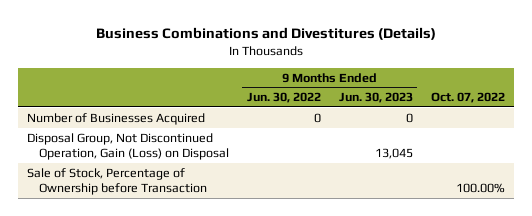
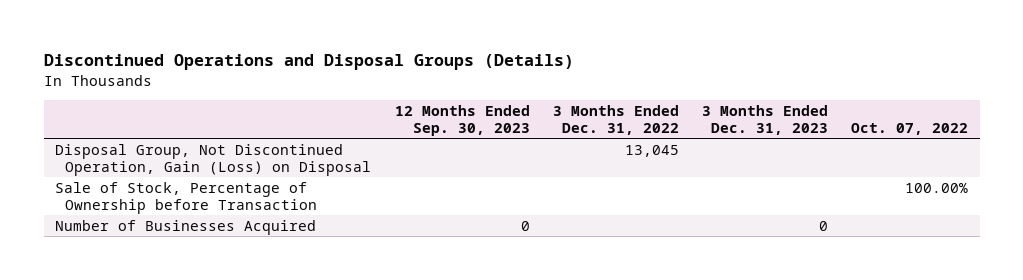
- Business Combinations and Divestitures (Details)
+ Discontinued Operations and Disposal Groups (Details)
- | 9 Months Ended Jun. 30, 2022 | 9 Months Ended Jun. 30, 2023 | Oct. 07, 2022
+ | 12 Months Ended Sep. 30, 2023 | 3 Months Ended Dec. 31, 2022 | 3 Months Ended Dec. 31, 2023 | Oct. 07, 2022
moved down: Number of Businesses Acquired | 0 | | 0 |

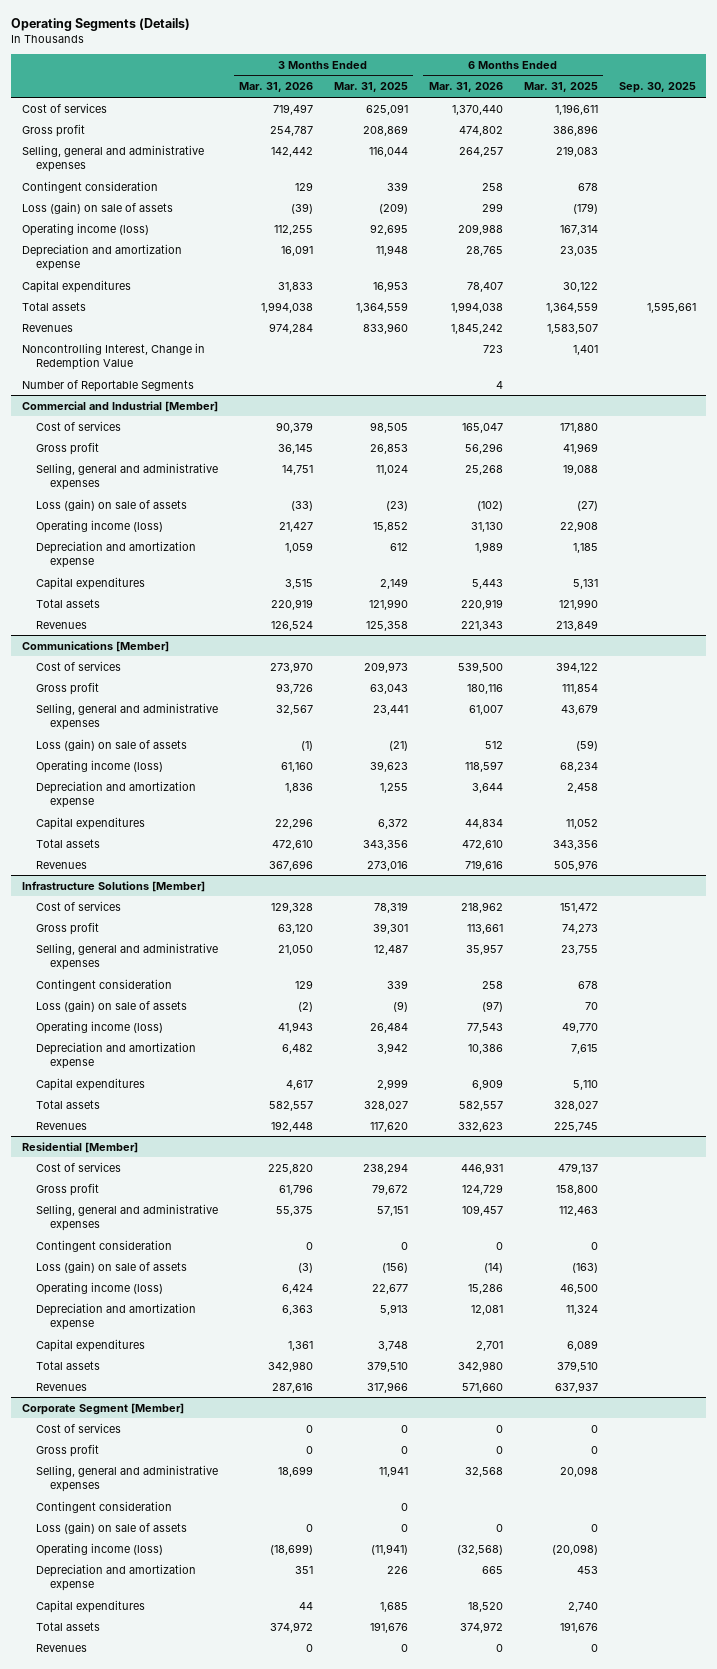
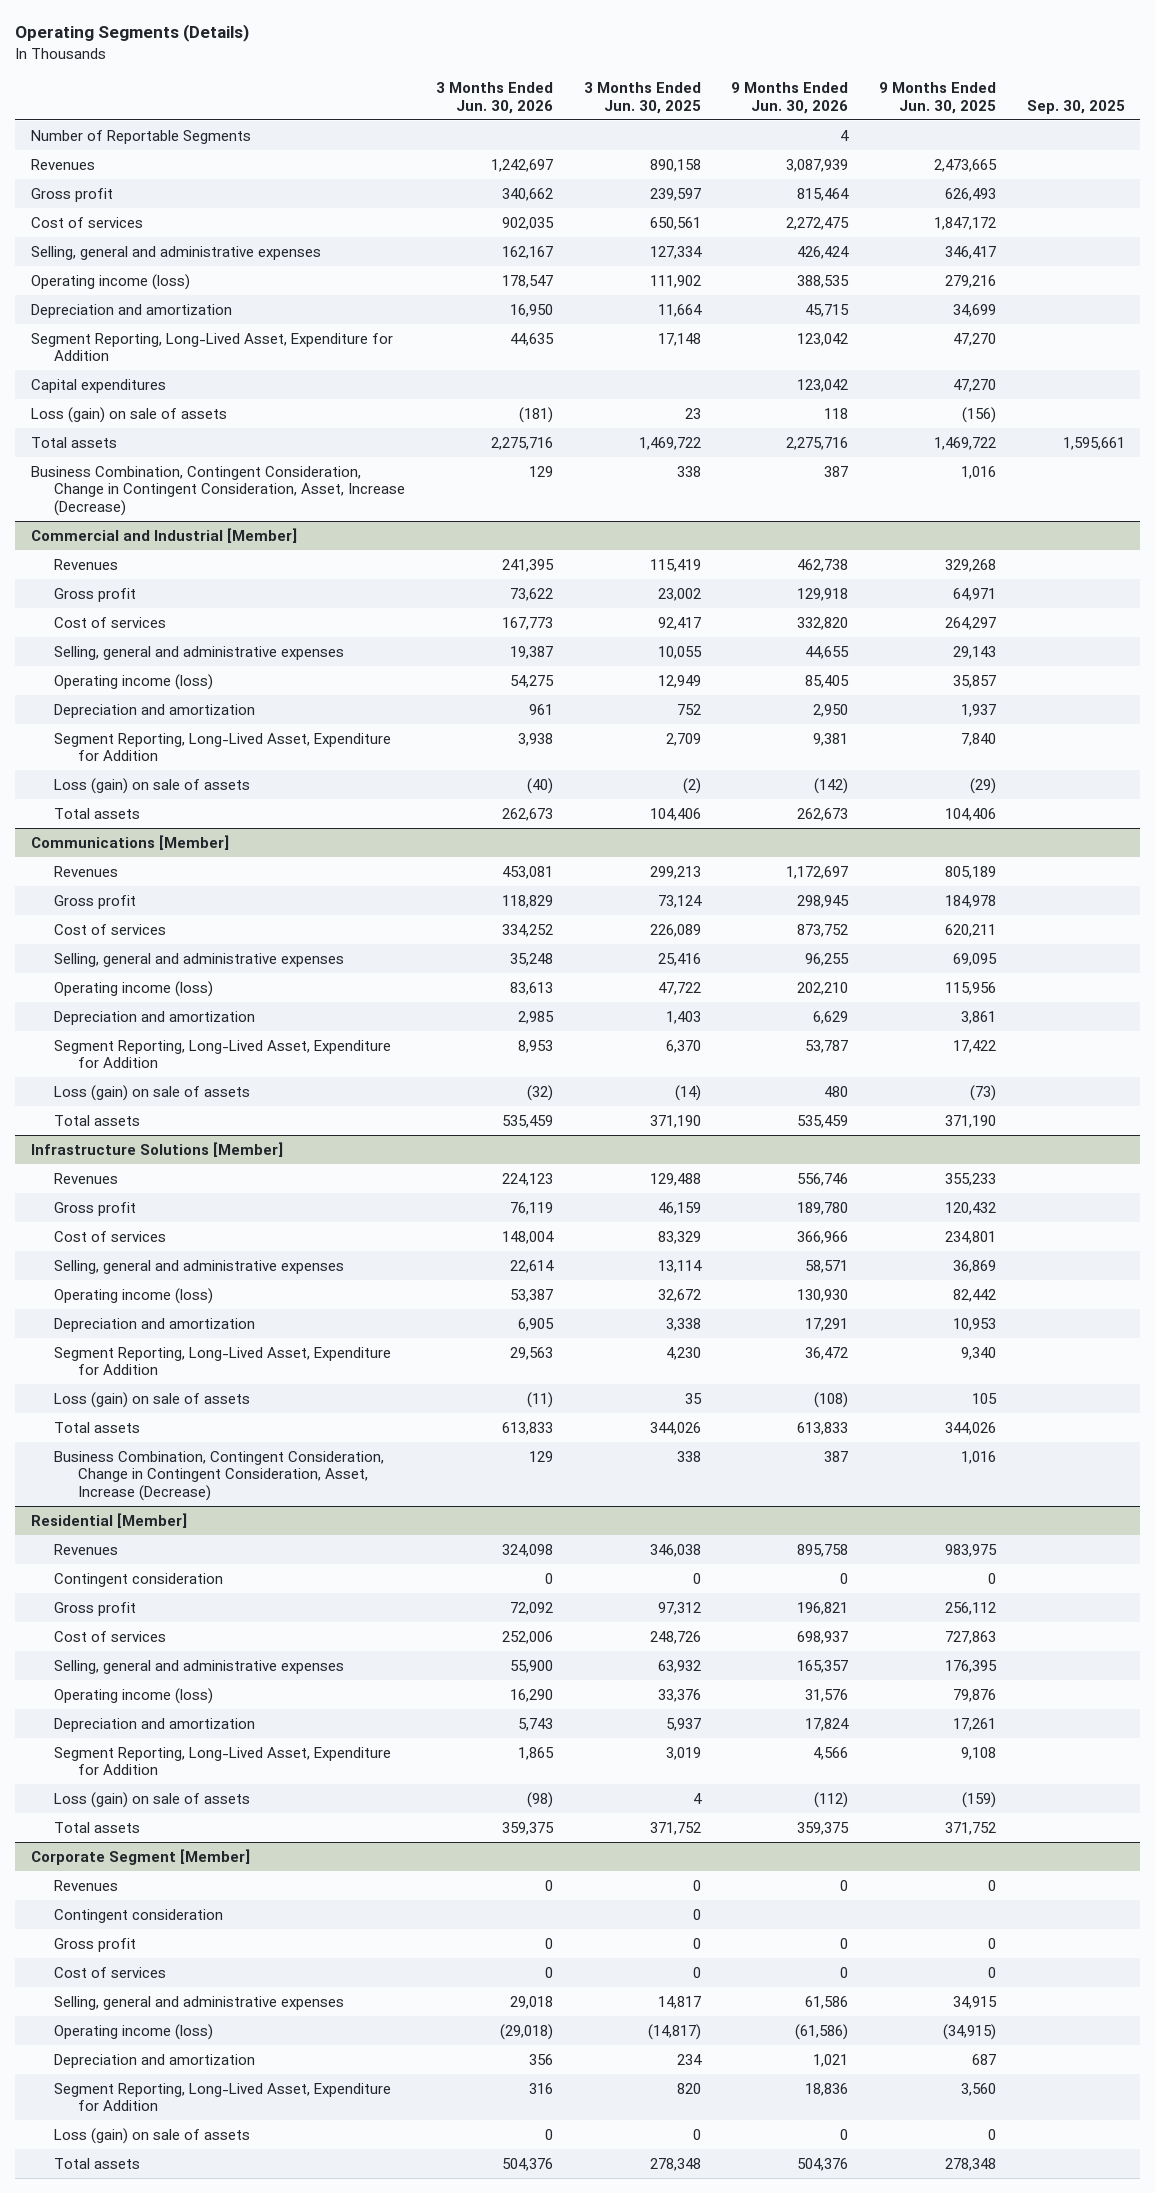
- | 3 Months Ended Mar. 31, 2026 | 3 Months Ended Mar. 31, 2025 | 6 Months Ended Mar. 31, 2026 | 6 Months Ended Mar. 31, 2025 | Sep. 30, 2025
+ | 3 Months Ended Jun. 30, 2026 | 3 Months Ended Jun. 30, 2025 | 9 Months Ended Jun. 30, 2026 | 9 Months Ended Jun. 30, 2025 | Sep. 30, 2025
moved up: Number of Reportable Segments | | | 4 | |
moved up: Revenues | 1,242,697 | 890,158 | 3,087,939 | 2,473,665 |
moved down: Cost of services | 902,035 | 650,561 | 2,272,475 | 1,847,172 |
- Contingent consideration | 129 | 339 | 258 | 678 |
- Depreciation and amortization expense | 16,091 | 11,948 | 28,765 | 23,035 |
+ Depreciation and amortization | 16,950 | 11,664 | 45,715 | 34,699 |
+ Segment Reporting, Long-Lived Asset, Expenditure for Addition | 44,635 | 17,148 | 123,042 | 47,270 |
moved down: Loss (gain) on sale of assets | (181) | 23 | 118 | (156) |
- Noncontrolling Interest, Change in Redemption Value | | | 723 | 1,401 |
+ Business Combination, Contingent Consideration, Change in Contingent Consideration, Asset, Increase (Decrease) | 129 | 338 | 387 | 1,016 |
@ Commercial and Industrial [Member]
moved up: Revenues | 241,395 | 115,419 | 462,738 | 329,268 |
moved down: Cost of services | 167,773 | 92,417 | 332,820 | 264,297 |
- Depreciation and amortization expense | 1,059 | 612 | 1,989 | 1,185 |
- Capital expenditures | 3,515 | 2,149 | 5,443 | 5,131 |
+ Depreciation and amortization | 961 | 752 | 2,950 | 1,937 |
+ Segment Reporting, Long-Lived Asset, Expenditure for Addition | 3,938 | 2,709 | 9,381 | 7,840 |
moved down: Loss (gain) on sale of assets | (40) | (2) | (142) | (29) |
@ Communications [Member]
moved up: Revenues | 453,081 | 299,213 | 1,172,697 | 805,189 |
moved down: Cost of services | 334,252 | 226,089 | 873,752 | 620,211 |
- Depreciation and amortization expense | 1,836 | 1,255 | 3,644 | 2,458 |
- Capital expenditures | 22,296 | 6,372 | 44,834 | 11,052 |
+ Depreciation and amortization | 2,985 | 1,403 | 6,629 | 3,861 |
+ Segment Reporting, Long-Lived Asset, Expenditure for Addition | 8,953 | 6,370 | 53,787 | 17,422 |
moved down: Loss (gain) on sale of assets | (32) | (14) | 480 | (73) |
@ Infrastructure Solutions [Member]
moved up: Revenues | 224,123 | 129,488 | 556,746 | 355,233 |
moved down: Cost of services | 148,004 | 83,329 | 366,966 | 234,801 |
- Contingent consideration | 129 | 339 | 258 | 678 |
- Depreciation and amortization expense | 6,482 | 3,942 | 10,386 | 7,615 |
- Capital expenditures | 4,617 | 2,999 | 6,909 | 5,110 |
+ Depreciation and amortization | 6,905 | 3,338 | 17,291 | 10,953 |
+ Segment Reporting, Long-Lived Asset, Expenditure for Addition | 29,563 | 4,230 | 36,472 | 9,340 |
moved down: Loss (gain) on sale of assets | (11) | 35 | (108) | 105 |
+ Business Combination, Contingent Consideration, Change in Contingent Consideration, Asset, Increase (Decrease) | 129 | 338 | 387 | 1,016 |
@ Residential [Member]
moved up: Revenues | 324,098 | 346,038 | 895,758 | 983,975 |
moved up: Contingent consideration | 0 | 0 | 0 | 0 |
moved down: Cost of services | 252,006 | 248,726 | 698,937 | 727,863 |
- Depreciation and amortization expense | 6,363 | 5,913 | 12,081 | 11,324 |
- Capital expenditures | 1,361 | 3,748 | 2,701 | 6,089 |
+ Depreciation and amortization | 5,743 | 5,937 | 17,824 | 17,261 |
+ Segment Reporting, Long-Lived Asset, Expenditure for Addition | 1,865 | 3,019 | 4,566 | 9,108 |
moved down: Loss (gain) on sale of assets | (98) | 4 | (112) | (159) |
@ Corporate Segment [Member]
moved up: Revenues | 0 | 0 | 0 | 0 |
moved up: Contingent consideration | | 0 | | |
moved down: Cost of services | 0 | 0 | 0 | 0 |
- Depreciation and amortization expense | 351 | 226 | 665 | 453 |
- Capital expenditures | 44 | 1,685 | 18,520 | 2,740 |
+ Depreciation and amortization | 356 | 234 | 1,021 | 687 |
+ Segment Reporting, Long-Lived Asset, Expenditure for Addition | 316 | 820 | 18,836 | 3,560 |
moved down: Loss (gain) on sale of assets | 0 | 0 | 0 | 0 |

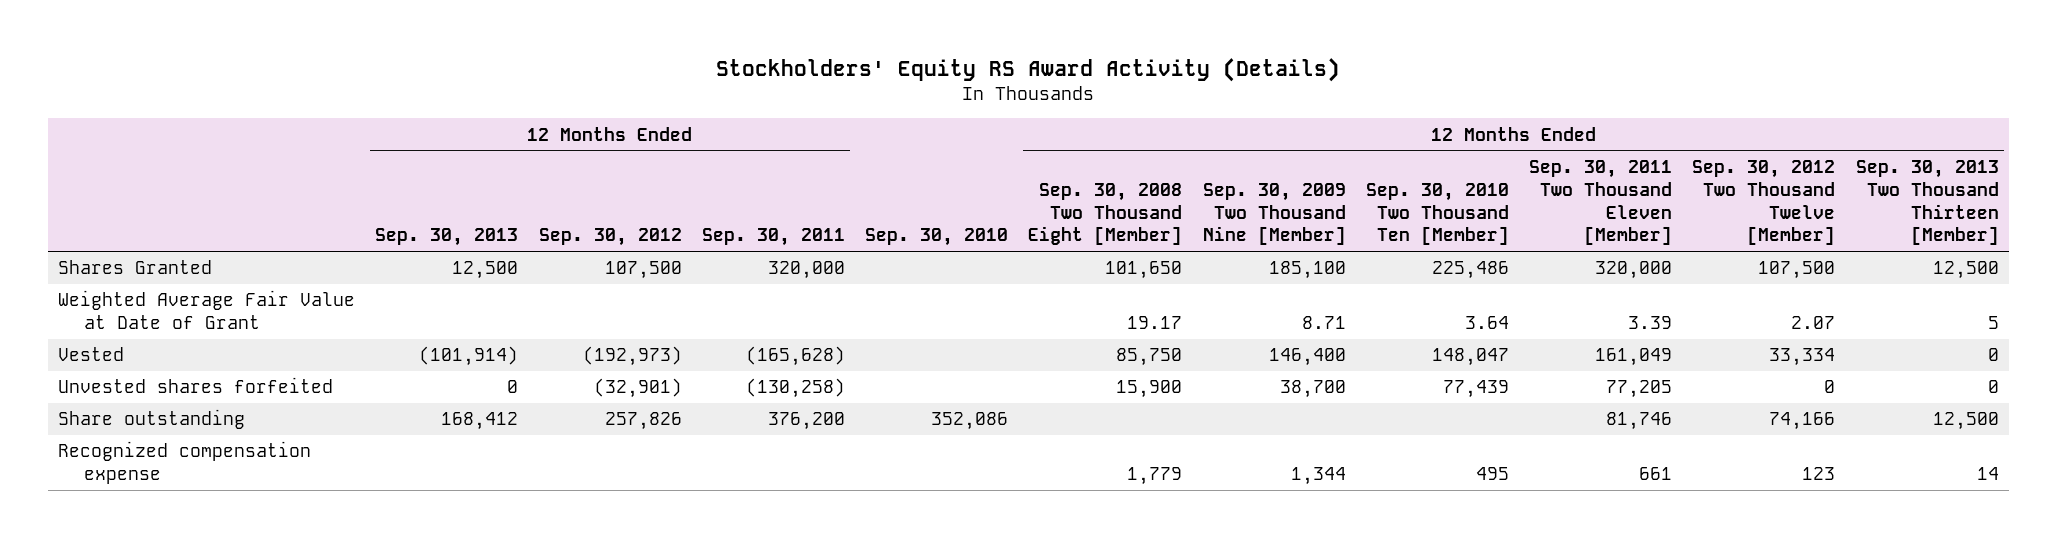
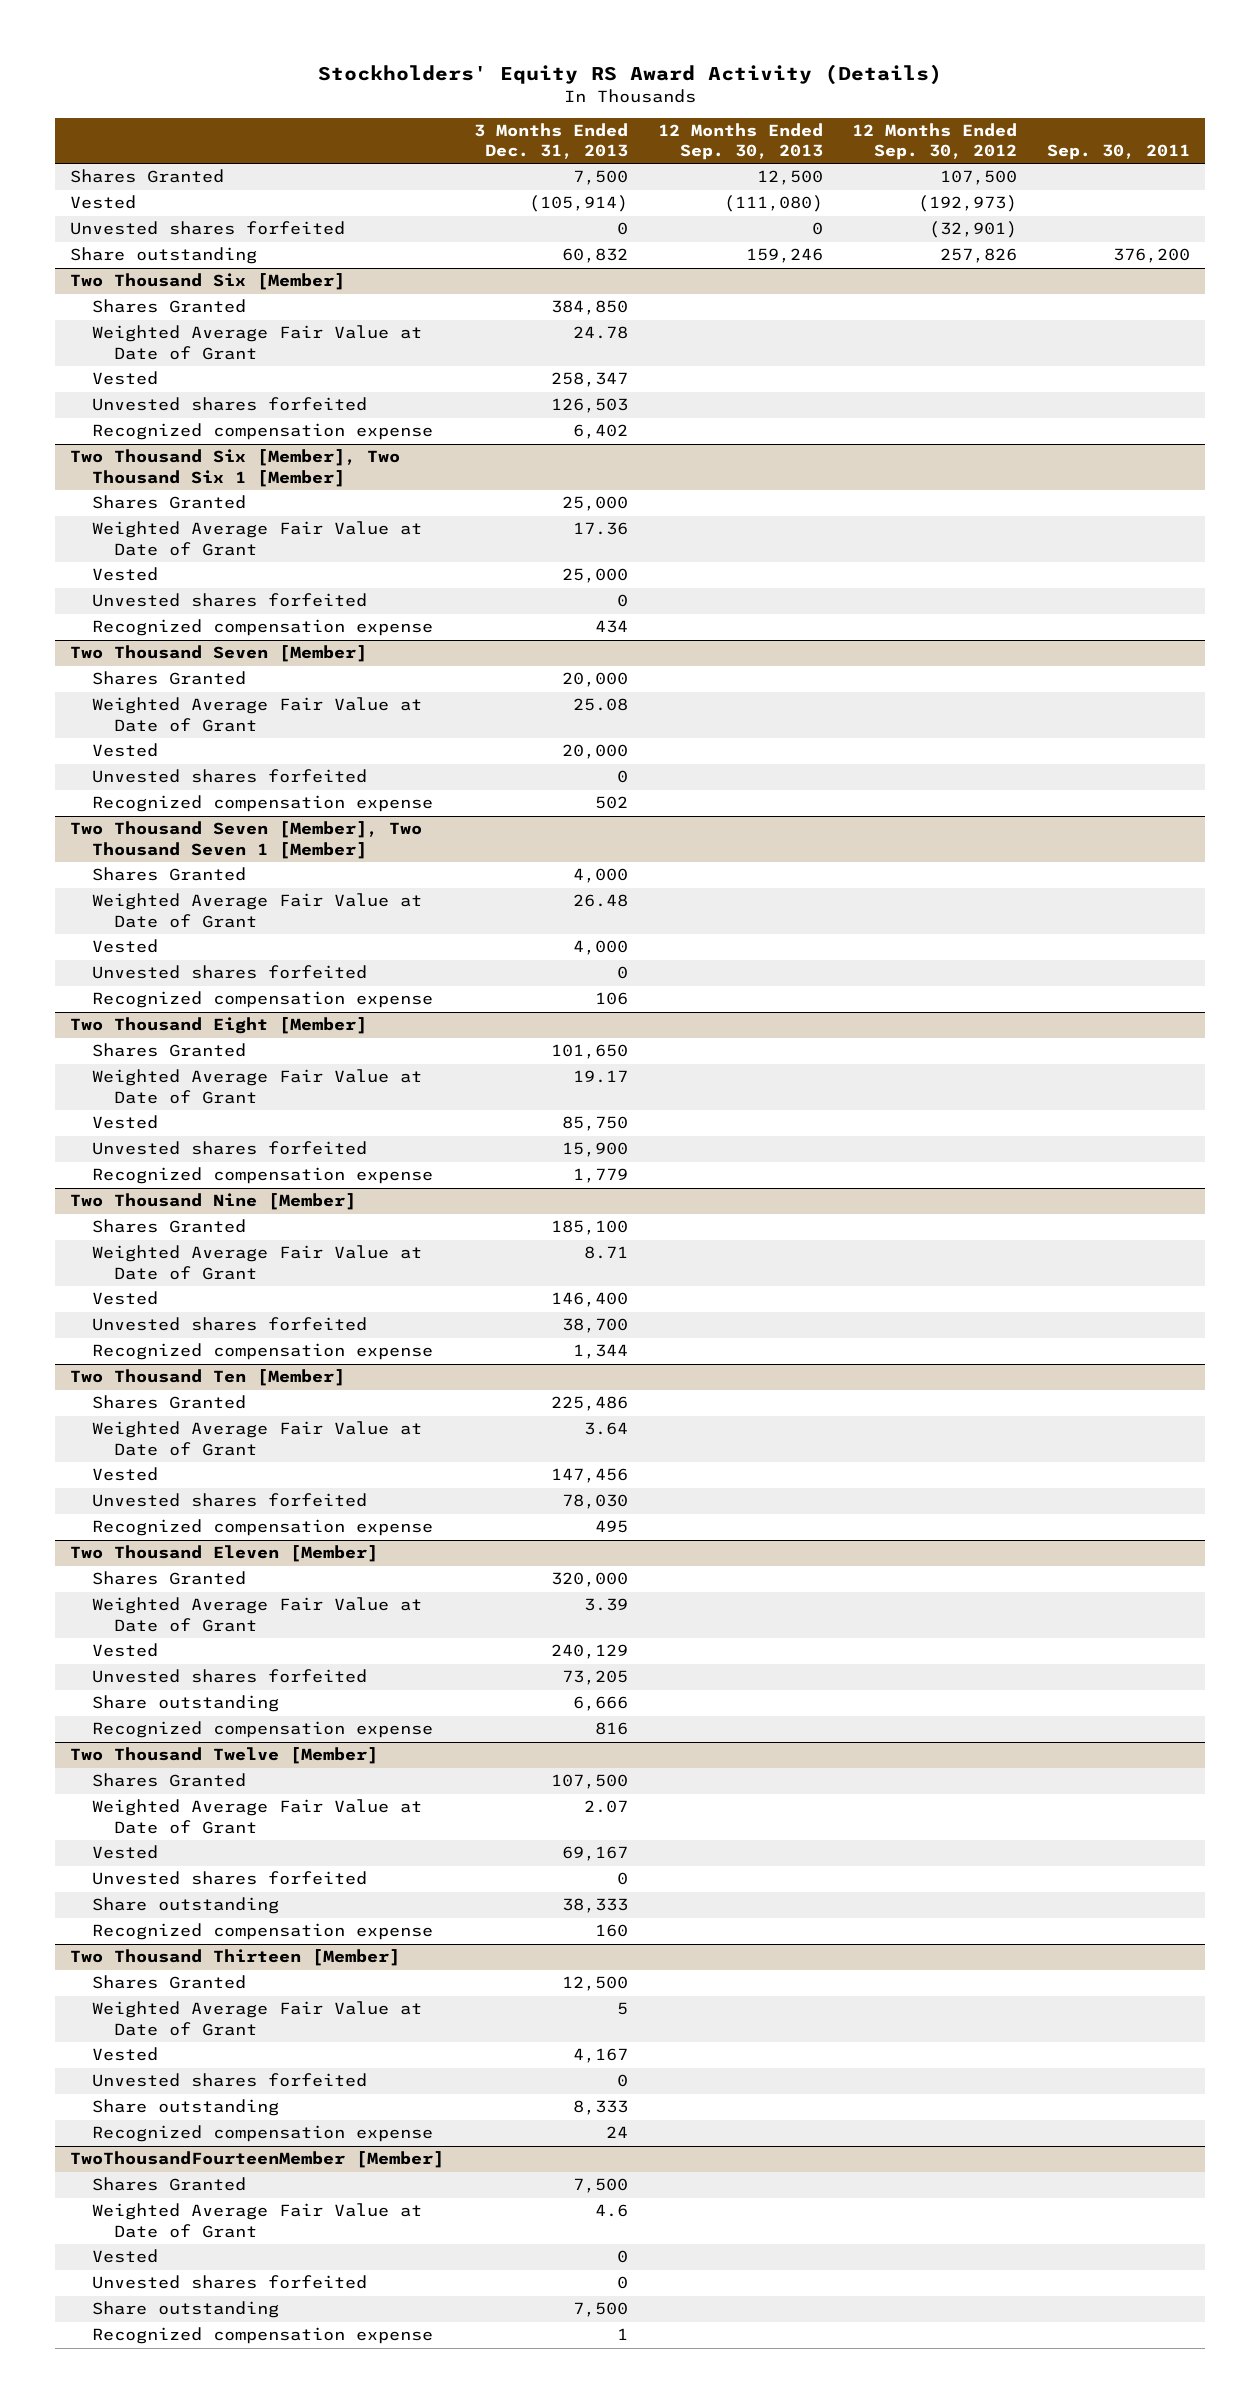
- | 12 Months Ended Sep. 30, 2013 | 12 Months Ended Sep. 30, 2012 | 12 Months Ended Sep. 30, 2011 | Sep. 30, 2010 | 12 Months Ended Sep. 30, 2008 Two Thousand Eight [Member] | 12 Months Ended Sep. 30, 2009 Two Thousand Nine [Member] | 12 Months Ended Sep. 30, 2010 Two Thousand Ten [Member] | 12 Months Ended Sep. 30, 2011 Two Thousand Eleven [Member] | 12 Months Ended Sep. 30, 2012 Two Thousand Twelve [Member] | 12 Months Ended Sep. 30, 2013 Two Thousand Thirteen [Member]
+ | 3 Months Ended Dec. 31, 2013 | 12 Months Ended Sep. 30, 2013 | 12 Months Ended Sep. 30, 2012 | Sep. 30, 2011
- Weighted Average Fair Value at Date of Grant | | | | | 19.17 | 8.71 | 3.64 | 3.39 | 2.07 | 5
- Vested | (101,914) | (192,973) | (165,628) | | 85,750 | 146,400 | 148,047 | 161,049 | 33,334 | 0
+ Vested | (105,914) | (111,080) | (192,973) |
- Share outstanding | 168,412 | 257,826 | 376,200 | 352,086 | | | | 81,746 | 74,166 | 12,500
- Recognized compensation expense | | | | | 1,779 | 1,344 | 495 | 661 | 123 | 14
+ Share outstanding | 60,832 | 159,246 | 257,826 | 376,200
+ Two Thousand Six [Member]
+ Shares Granted | 384,850 | | |
+ Weighted Average Fair Value at Date of Grant | 24.78 | | |
+ Vested | 258,347 | | |
+ Unvested shares forfeited | 126,503 | | |
+ Recognized compensation expense | 6,402 | | |
+ Two Thousand Six [Member], Two Thousand Six 1 [Member]
+ Shares Granted | 25,000 | | |
+ Weighted Average Fair Value at Date of Grant | 17.36 | | |
+ Vested | 25,000 | | |
+ Unvested shares forfeited | 0 | | |
+ Recognized compensation expense | 434 | | |
+ Two Thousand Seven [Member]
+ Shares Granted | 20,000 | | |
+ Weighted Average Fair Value at Date of Grant | 25.08 | | |
+ Vested | 20,000 | | |
+ Unvested shares forfeited | 0 | | |
+ Recognized compensation expense | 502 | | |
+ Two Thousand Seven [Member], Two Thousand Seven 1 [Member]
+ Shares Granted | 4,000 | | |
+ Weighted Average Fair Value at Date of Grant | 26.48 | | |
+ Vested | 4,000 | | |
+ Unvested shares forfeited | 0 | | |
+ Recognized compensation expense | 106 | | |
+ Two Thousand Eight [Member]
+ Shares Granted | 101,650 | | |
+ Weighted Average Fair Value at Date of Grant | 19.17 | | |
+ Vested | 85,750 | | |
+ Unvested shares forfeited | 15,900 | | |
+ Recognized compensation expense | 1,779 | | |
+ Two Thousand Nine [Member]
+ Shares Granted | 185,100 | | |
+ Weighted Average Fair Value at Date of Grant | 8.71 | | |
+ Vested | 146,400 | | |
+ Unvested shares forfeited | 38,700 | | |
+ Recognized compensation expense | 1,344 | | |
+ Two Thousand Ten [Member]
+ Shares Granted | 225,486 | | |
+ Weighted Average Fair Value at Date of Grant | 3.64 | | |
+ Vested | 147,456 | | |
+ Unvested shares forfeited | 78,030 | | |
+ Recognized compensation expense | 495 | | |
+ Two Thousand Eleven [Member]
+ Shares Granted | 320,000 | | |
+ Weighted Average Fair Value at Date of Grant | 3.39 | | |
+ Vested | 240,129 | | |
+ Unvested shares forfeited | 73,205 | | |
+ Share outstanding | 6,666 | | |
+ Recognized compensation expense | 816 | | |
+ Two Thousand Twelve [Member]
+ Shares Granted | 107,500 | | |
+ Weighted Average Fair Value at Date of Grant | 2.07 | | |
+ Vested | 69,167 | | |
+ Unvested shares forfeited | 0 | | |
+ Share outstanding | 38,333 | | |
+ Recognized compensation expense | 160 | | |
+ Two Thousand Thirteen [Member]
+ Shares Granted | 12,500 | | |
+ Weighted Average Fair Value at Date of Grant | 5 | | |
+ Vested | 4,167 | | |
+ Unvested shares forfeited | 0 | | |
+ Share outstanding | 8,333 | | |
+ Recognized compensation expense | 24 | | |
+ TwoThousandFourteenMember [Member]
+ Shares Granted | 7,500 | | |
+ Weighted Average Fair Value at Date of Grant | 4.6 | | |
+ Vested | 0 | | |
+ Unvested shares forfeited | 0 | | |
+ Share outstanding | 7,500 | | |
+ Recognized compensation expense | 1 | | |

